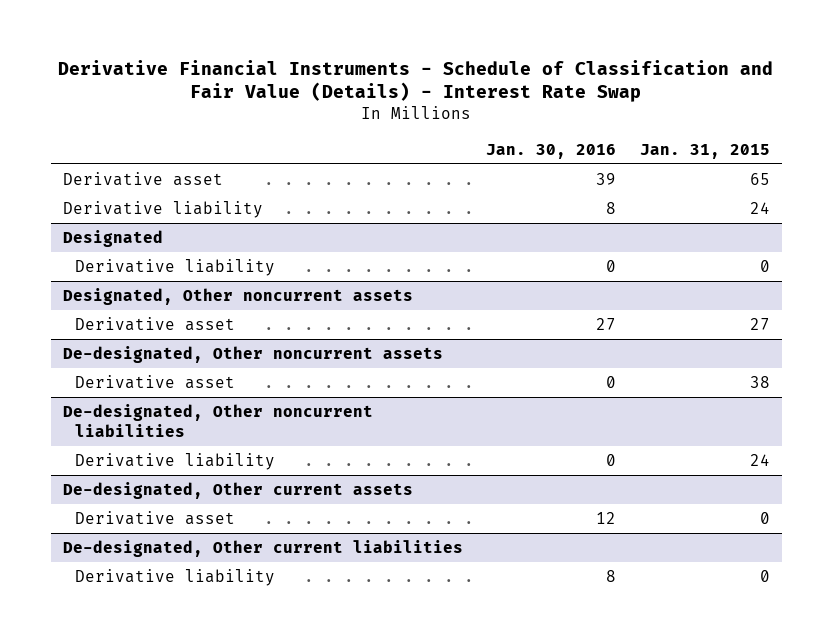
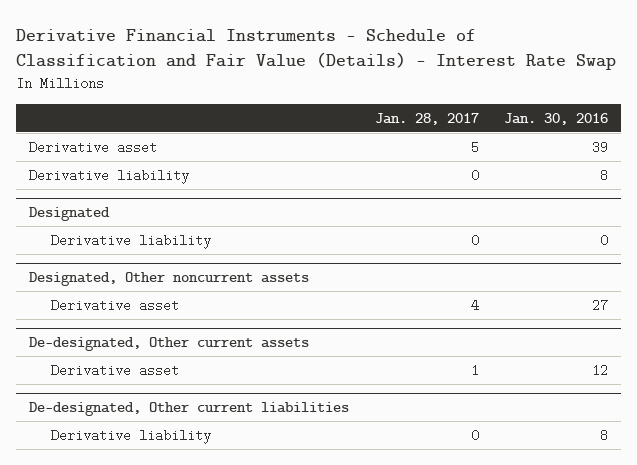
- | Jan. 30, 2016 | Jan. 31, 2015
+ | Jan. 28, 2017 | Jan. 30, 2016
- De-designated, Other noncurrent assets
- Derivative asset | 0 | 38
- De-designated, Other noncurrent liabilities
- Derivative liability | 0 | 24

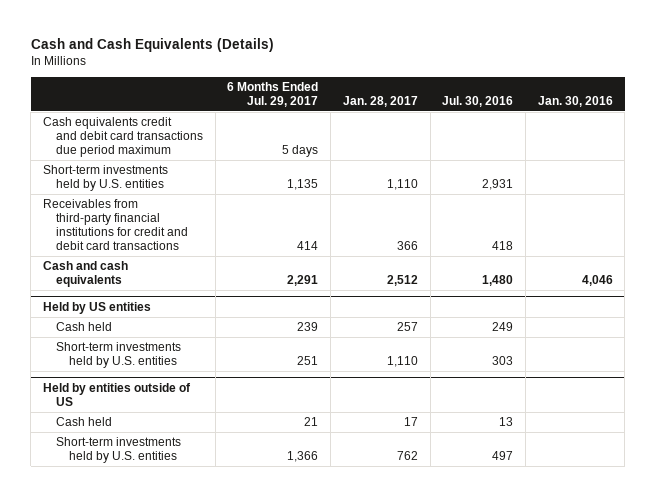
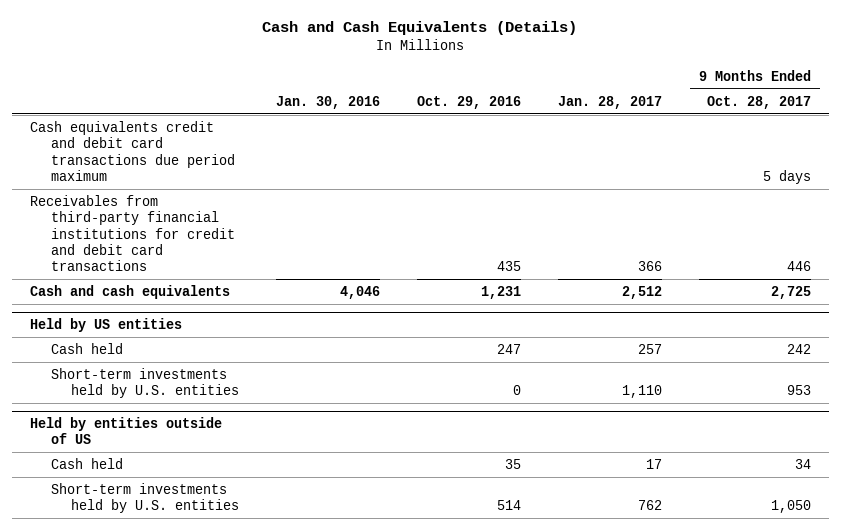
- | 6 Months Ended Jul. 29, 2017 | Jan. 28, 2017 | Jul. 30, 2016 | Jan. 30, 2016
+ | Jan. 30, 2016 | Oct. 29, 2016 | Jan. 28, 2017 | 9 Months Ended Oct. 28, 2017
- Short-term investments held by U.S. entities | 1,135 | 1,110 | 2,931 |

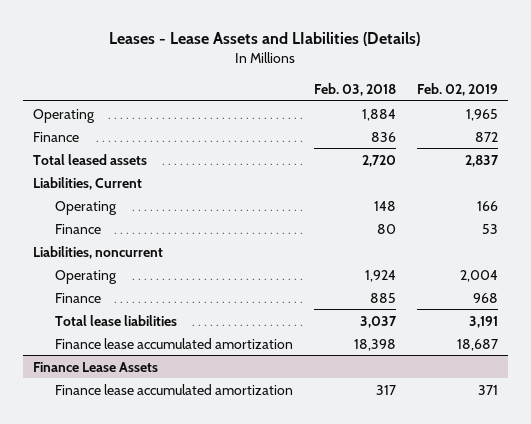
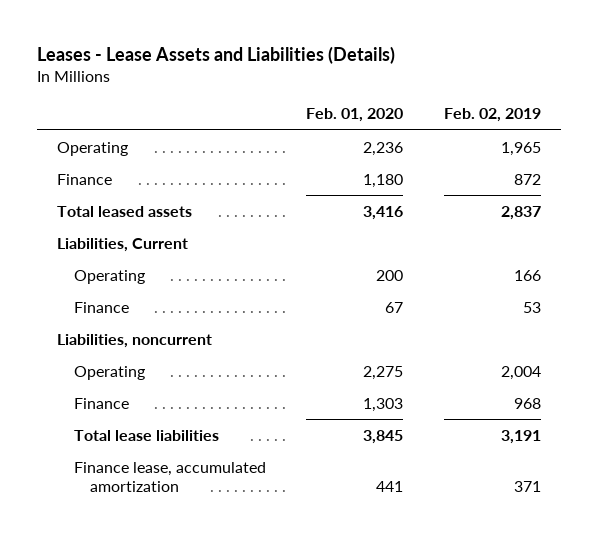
- Leases - Lease Assets and LIabilities (Details)
+ Leases - Lease Assets and Liabilities (Details)
- | Feb. 03, 2018 | Feb. 02, 2019
+ | Feb. 01, 2020 | Feb. 02, 2019
- Finance lease accumulated amortization | 18,398 | 18,687
- Finance Lease Assets
- Finance lease accumulated amortization | 317 | 371
+ Finance lease, accumulated amortization | 441 | 371

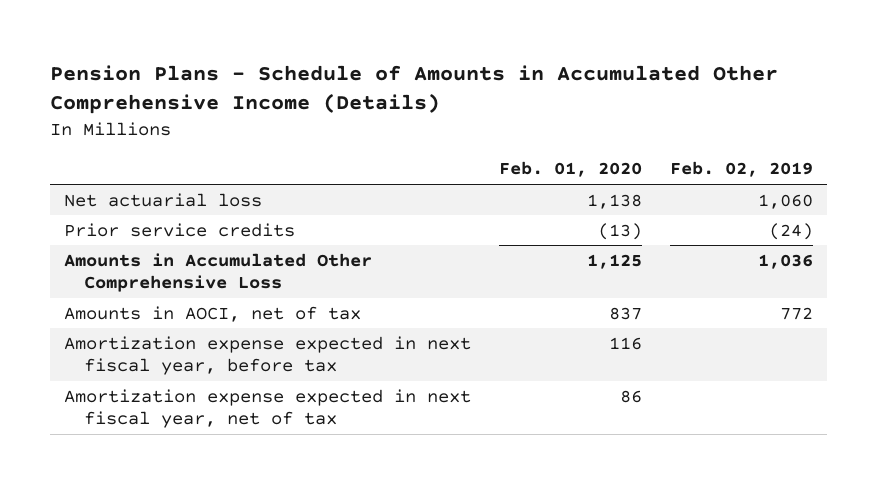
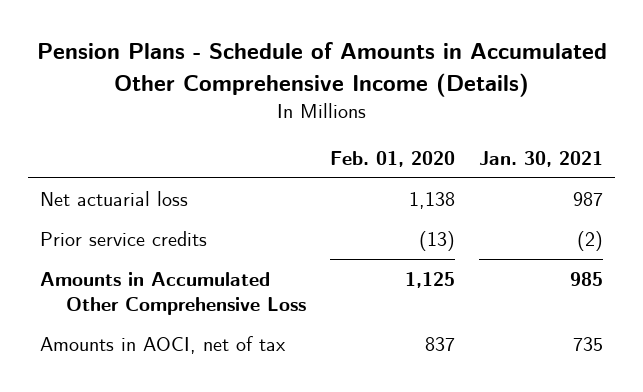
- | Feb. 01, 2020 | Feb. 02, 2019
+ | Feb. 01, 2020 | Jan. 30, 2021
- Amortization expense expected in next fiscal year, before tax | 116 |
- Amortization expense expected in next fiscal year, net of tax | 86 |

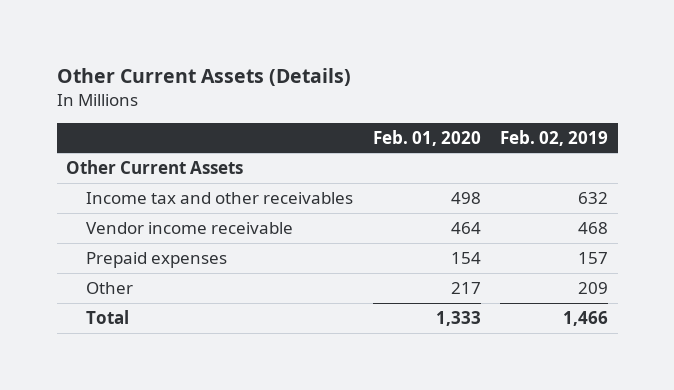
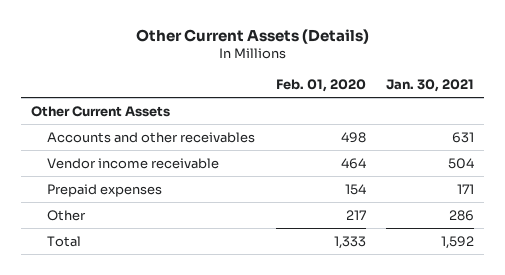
- | Feb. 01, 2020 | Feb. 02, 2019
+ | Feb. 01, 2020 | Jan. 30, 2021
- Income tax and other receivables | 498 | 632
+ Accounts and other receivables | 498 | 631

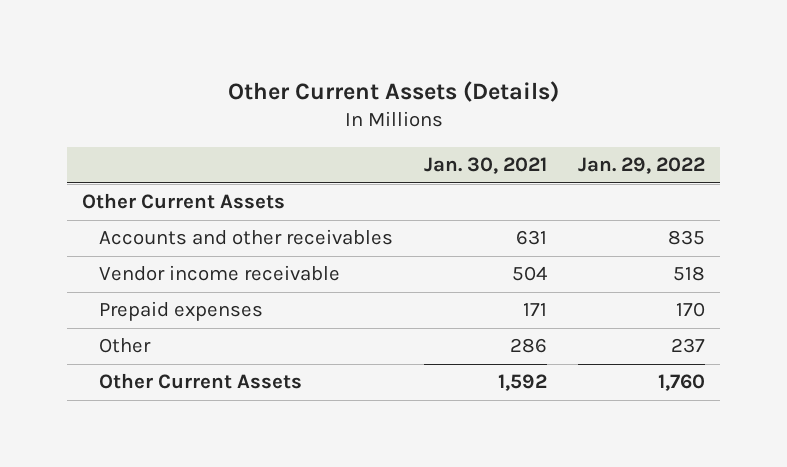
- | Feb. 01, 2020 | Jan. 30, 2021
+ | Jan. 30, 2021 | Jan. 29, 2022
- Total | 1,333 | 1,592
+ Other Current Assets | 1,592 | 1,760

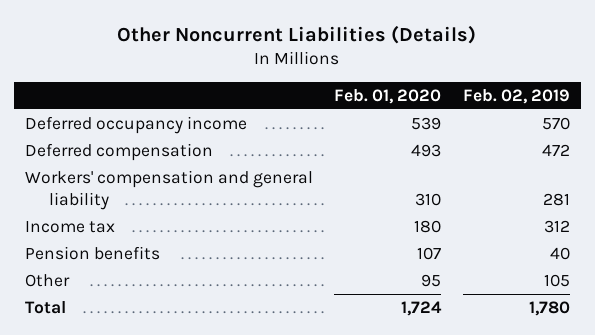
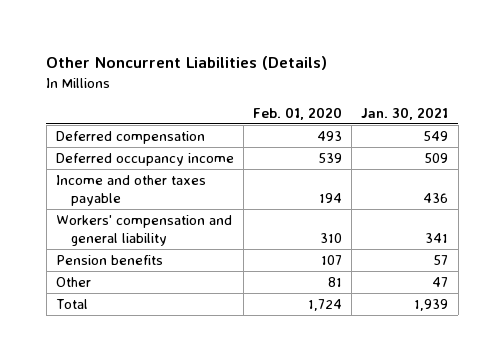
- | Feb. 01, 2020 | Feb. 02, 2019
+ | Feb. 01, 2020 | Jan. 30, 2021
moved down: Deferred occupancy income | 539 | 509
+ Income and other taxes payable | 194 | 436
- Income tax | 180 | 312
- Other | 95 | 105
+ Other | 81 | 47

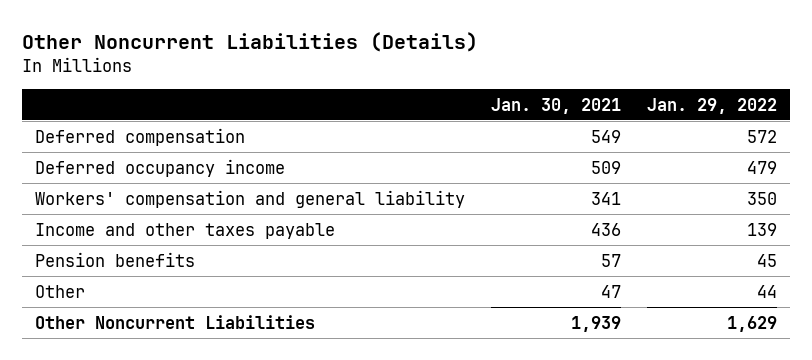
- | Feb. 01, 2020 | Jan. 30, 2021
+ | Jan. 30, 2021 | Jan. 29, 2022
moved down: Income and other taxes payable | 436 | 139
- Total | 1,724 | 1,939
+ Other Noncurrent Liabilities | 1,939 | 1,629

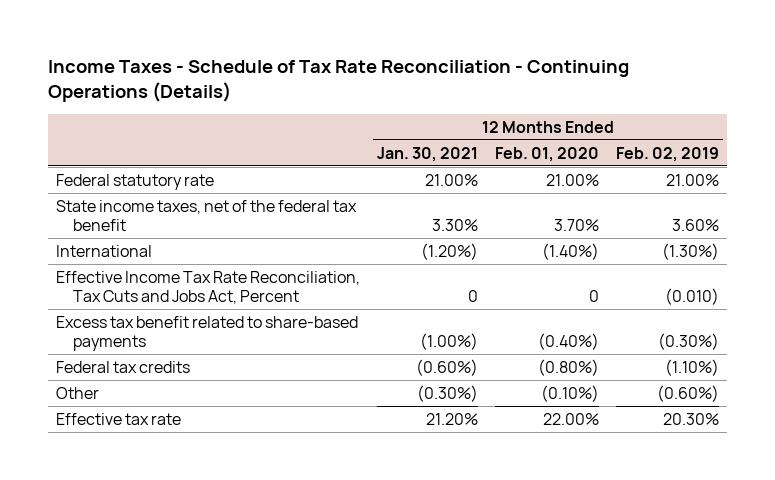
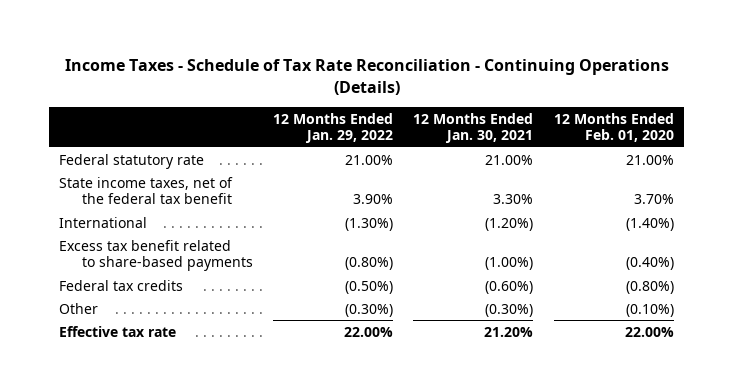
- | 12 Months Ended Jan. 30, 2021 | 12 Months Ended Feb. 01, 2020 | 12 Months Ended Feb. 02, 2019
+ | 12 Months Ended Jan. 29, 2022 | 12 Months Ended Jan. 30, 2021 | 12 Months Ended Feb. 01, 2020
- Effective Income Tax Rate Reconciliation, Tax Cuts and Jobs Act, Percent | 0 | 0 | (0.010)

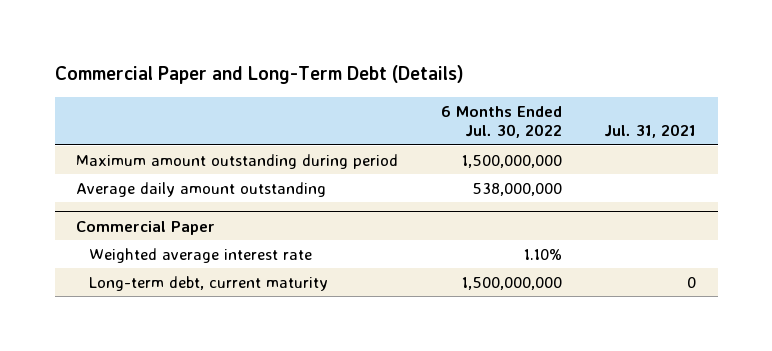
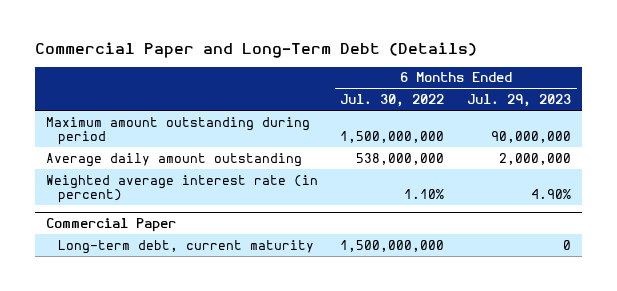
- | 6 Months Ended Jul. 30, 2022 | Jul. 31, 2021
+ | 6 Months Ended Jul. 30, 2022 | 6 Months Ended Jul. 29, 2023
+ Weighted average interest rate (in percent) | 1.10% | 4.90%
@ Commercial Paper
- Weighted average interest rate | 1.10% |

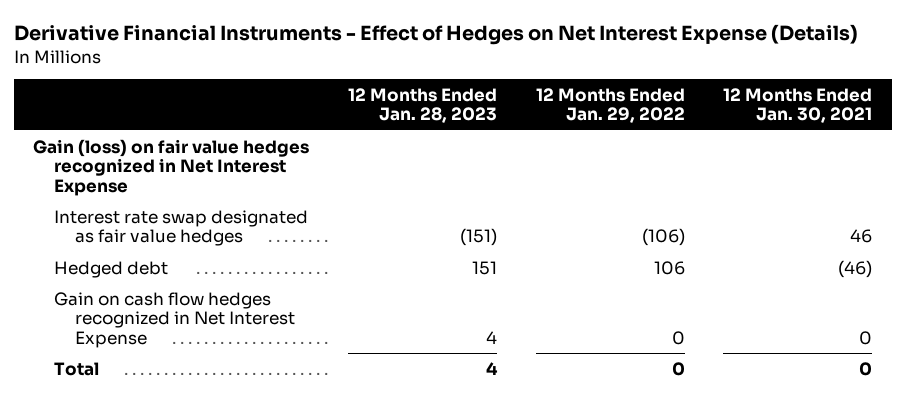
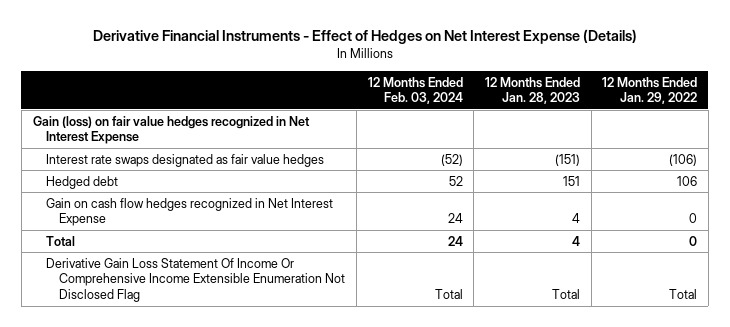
- | 12 Months Ended Jan. 28, 2023 | 12 Months Ended Jan. 29, 2022 | 12 Months Ended Jan. 30, 2021
+ | 12 Months Ended Feb. 03, 2024 | 12 Months Ended Jan. 28, 2023 | 12 Months Ended Jan. 29, 2022
- Interest rate swap designated as fair value hedges | (151) | (106) | 46
+ Interest rate swaps designated as fair value hedges | (52) | (151) | (106)
+ Derivative Gain Loss Statement Of Income Or Comprehensive Income Extensible Enumeration Not Disclosed Flag | Total | Total | Total

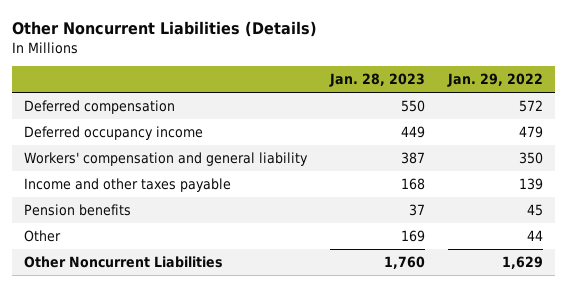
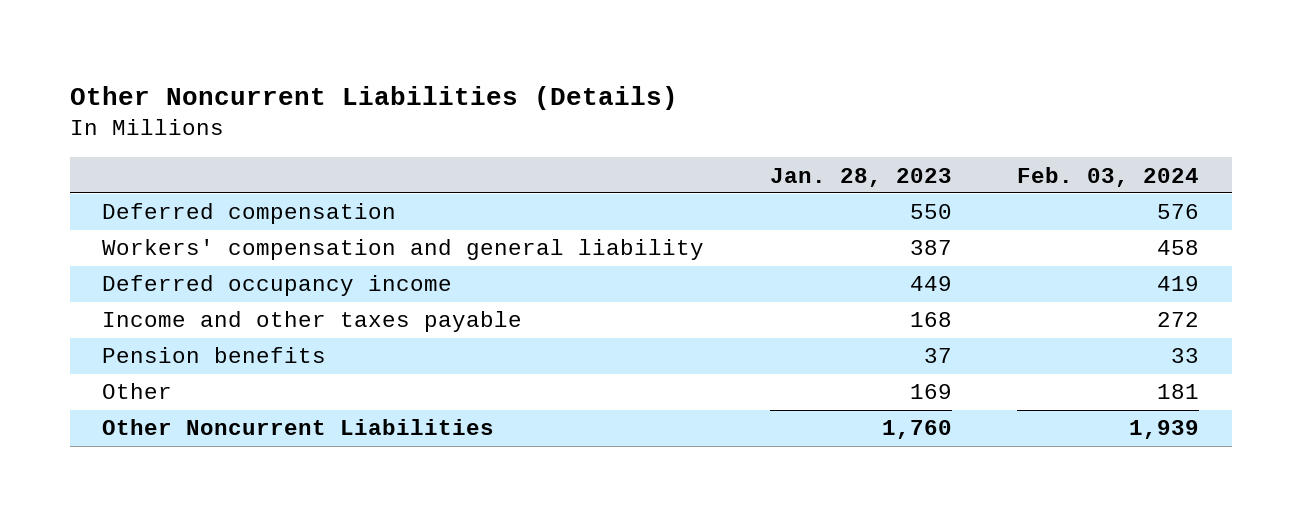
- | Jan. 28, 2023 | Jan. 29, 2022
+ | Jan. 28, 2023 | Feb. 03, 2024
moved down: Deferred occupancy income | 449 | 419

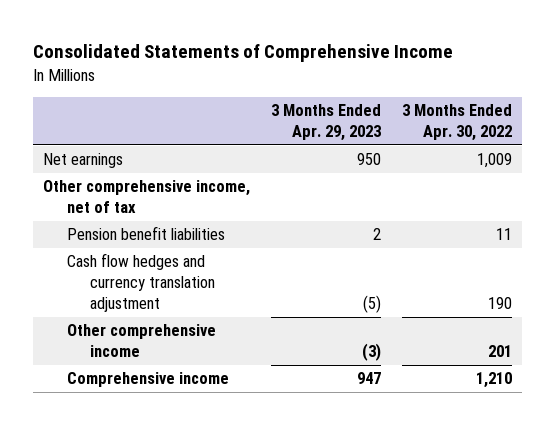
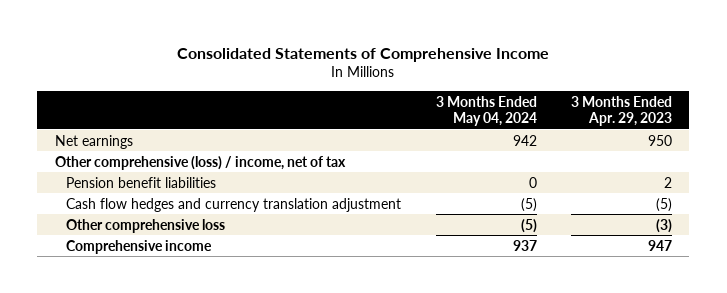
- | 3 Months Ended Apr. 29, 2023 | 3 Months Ended Apr. 30, 2022
+ | 3 Months Ended May 04, 2024 | 3 Months Ended Apr. 29, 2023
- Other comprehensive income, net of tax
+ Other comprehensive (loss) / income, net of tax
- Other comprehensive income | (3) | 201
+ Other comprehensive loss | (5) | (3)

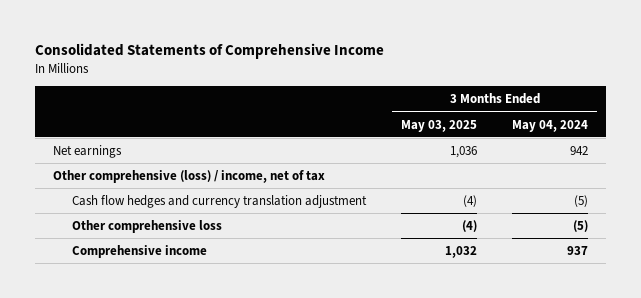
- | 3 Months Ended May 04, 2024 | 3 Months Ended Apr. 29, 2023
+ | 3 Months Ended May 03, 2025 | 3 Months Ended May 04, 2024
- Pension benefit liabilities | 0 | 2

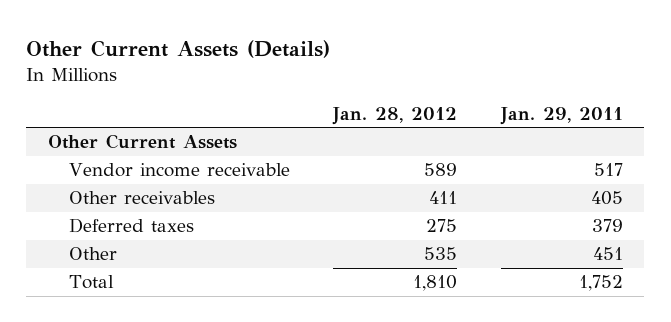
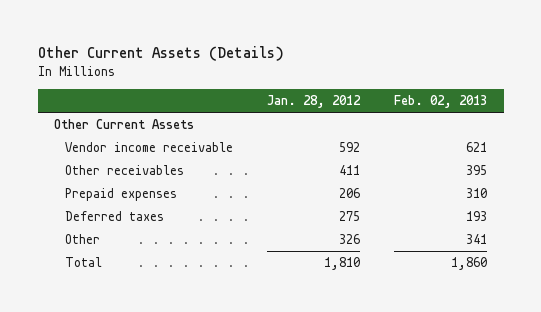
- | Jan. 28, 2012 | Jan. 29, 2011
+ | Jan. 28, 2012 | Feb. 02, 2013
- Vendor income receivable | 589 | 517
+ Vendor income receivable | 592 | 621
+ Prepaid expenses | 206 | 310
- Other | 535 | 451
+ Other | 326 | 341

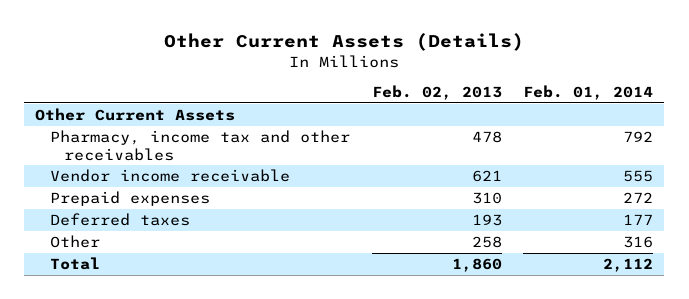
- | Jan. 28, 2012 | Feb. 02, 2013
+ | Feb. 02, 2013 | Feb. 01, 2014
+ Pharmacy, income tax and other receivables | 478 | 792
- Other receivables | 411 | 395
- Other | 326 | 341
+ Other | 258 | 316

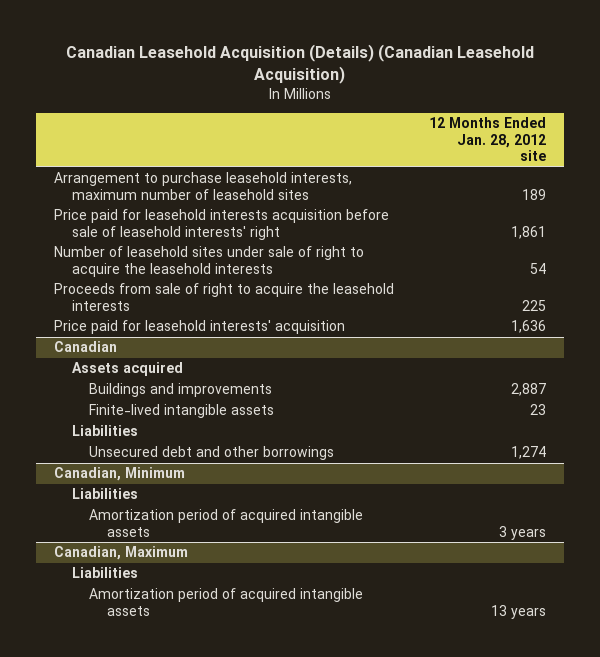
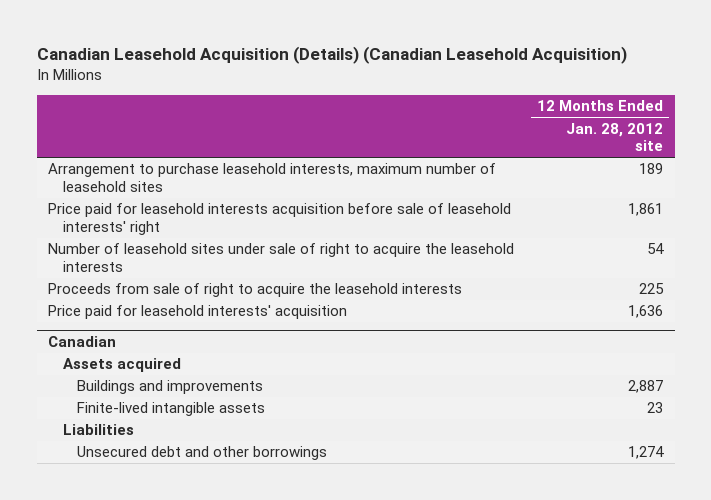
- Canadian, Minimum
- Liabilities
- Amortization period of acquired intangible assets | 3 years
- Canadian, Maximum
- Liabilities
- Amortization period of acquired intangible assets | 13 years

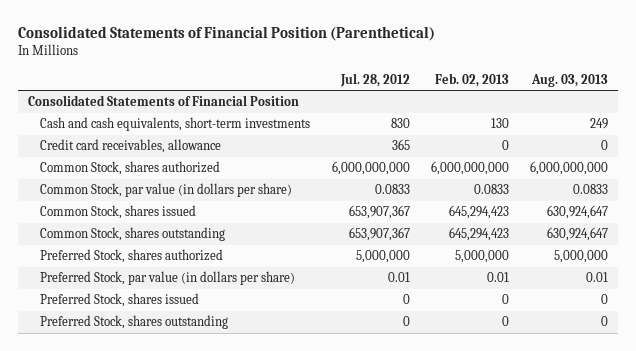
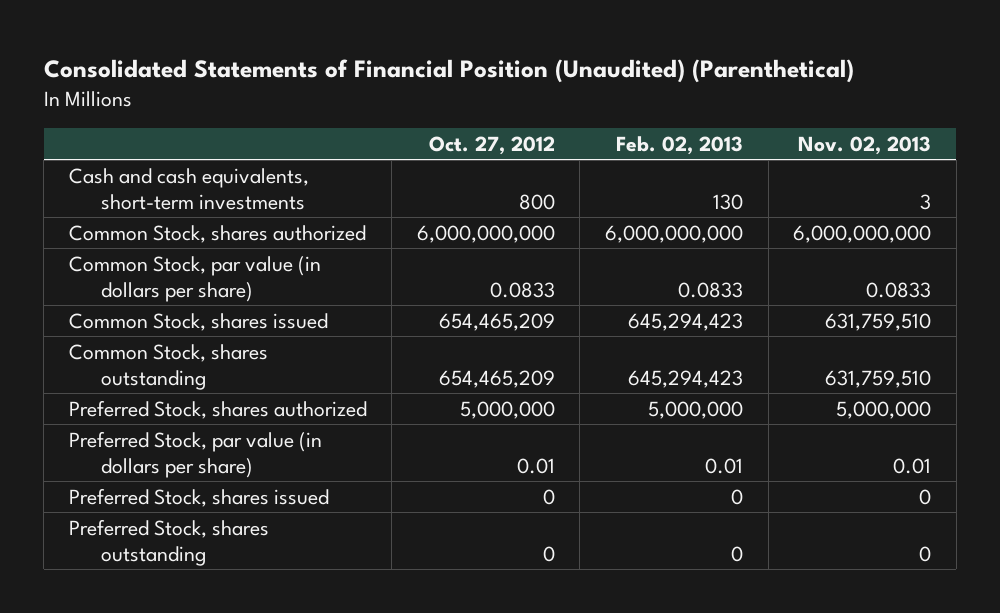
- Consolidated Statements of Financial Position (Parenthetical)
+ Consolidated Statements of Financial Position (Unaudited) (Parenthetical)
- | Jul. 28, 2012 | Feb. 02, 2013 | Aug. 03, 2013
+ | Oct. 27, 2012 | Feb. 02, 2013 | Nov. 02, 2013
- Consolidated Statements of Financial Position
- Credit card receivables, allowance | 365 | 0 | 0

